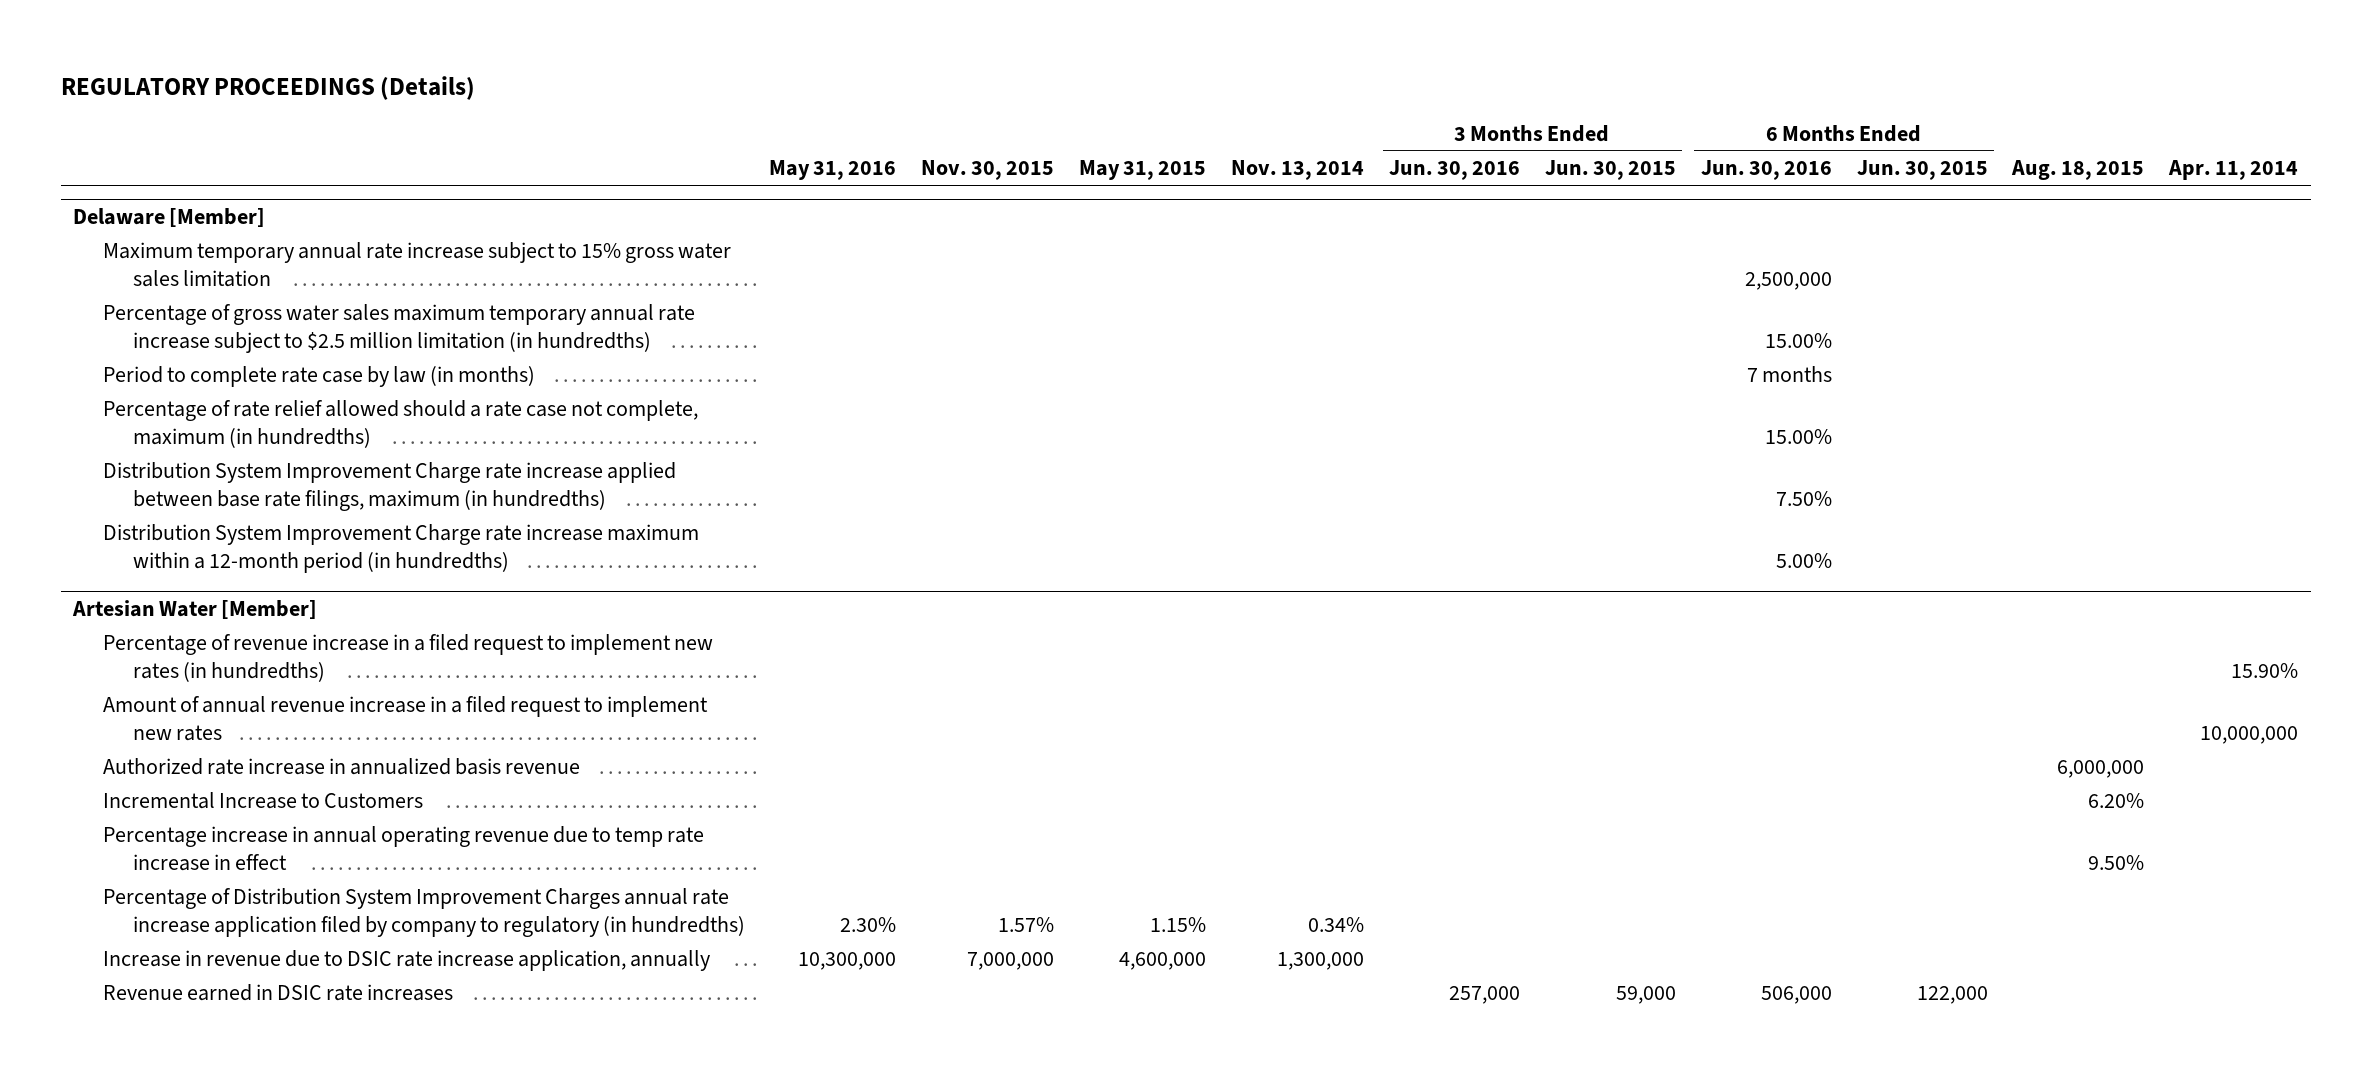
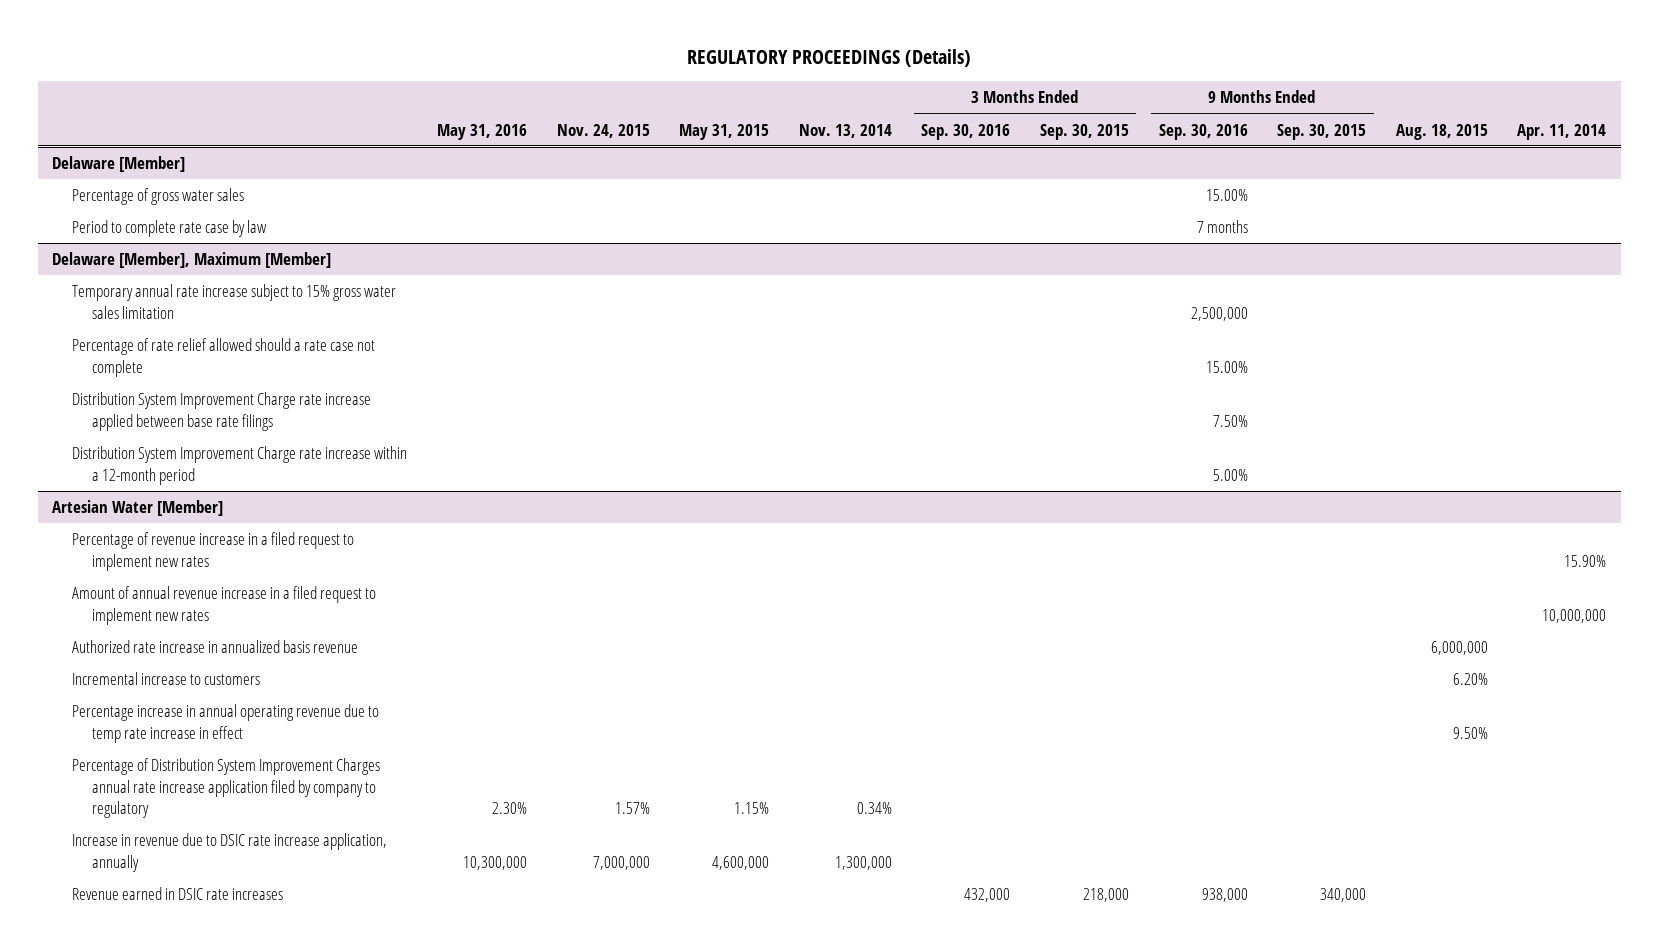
- | May 31, 2016 | Nov. 30, 2015 | May 31, 2015 | Nov. 13, 2014 | 3 Months Ended Jun. 30, 2016 | 3 Months Ended Jun. 30, 2015 | 6 Months Ended Jun. 30, 2016 | 6 Months Ended Jun. 30, 2015 | Aug. 18, 2015 | Apr. 11, 2014
+ | May 31, 2016 | Nov. 24, 2015 | May 31, 2015 | Nov. 13, 2014 | 3 Months Ended Sep. 30, 2016 | 3 Months Ended Sep. 30, 2015 | 9 Months Ended Sep. 30, 2016 | 9 Months Ended Sep. 30, 2015 | Aug. 18, 2015 | Apr. 11, 2014
@ Delaware [Member]
- Maximum temporary annual rate increase subject to 15% gross water sales limitation | | | | | | | 2,500,000 | | |
- Percentage of gross water sales maximum temporary annual rate increase subject to $2.5 million limitation (in hundredths) | | | | | | | 15.00% | | |
- Period to complete rate case by law (in months) | | | | | | | 7 months | | |
- Percentage of rate relief allowed should a rate case not complete, maximum (in hundredths) | | | | | | | 15.00% | | |
- Distribution System Improvement Charge rate increase applied between base rate filings, maximum (in hundredths) | | | | | | | 7.50% | | |
- Distribution System Improvement Charge rate increase maximum within a 12-month period (in hundredths) | | | | | | | 5.00% | | |
+ Percentage of gross water sales | | | | | | | 15.00% | | |
+ Period to complete rate case by law | | | | | | | 7 months | | |
+ Delaware [Member], Maximum [Member]
+ Temporary annual rate increase subject to 15% gross water sales limitation | | | | | | | 2,500,000 | | |
+ Percentage of rate relief allowed should a rate case not complete | | | | | | | 15.00% | | |
+ Distribution System Improvement Charge rate increase applied between base rate filings | | | | | | | 7.50% | | |
+ Distribution System Improvement Charge rate increase within a 12-month period | | | | | | | 5.00% | | |
@ Artesian Water [Member]
- Percentage of revenue increase in a filed request to implement new rates (in hundredths) | | | | | | | | | | 15.90%
+ Percentage of revenue increase in a filed request to implement new rates | | | | | | | | | | 15.90%
- Incremental Increase to Customers | | | | | | | | | 6.20% |
+ Incremental increase to customers | | | | | | | | | 6.20% |
- Percentage of Distribution System Improvement Charges annual rate increase application filed by company to regulatory (in hundredths) | 2.30% | 1.57% | 1.15% | 0.34% | | | | | |
+ Percentage of Distribution System Improvement Charges annual rate increase application filed by company to regulatory | 2.30% | 1.57% | 1.15% | 0.34% | | | | | |

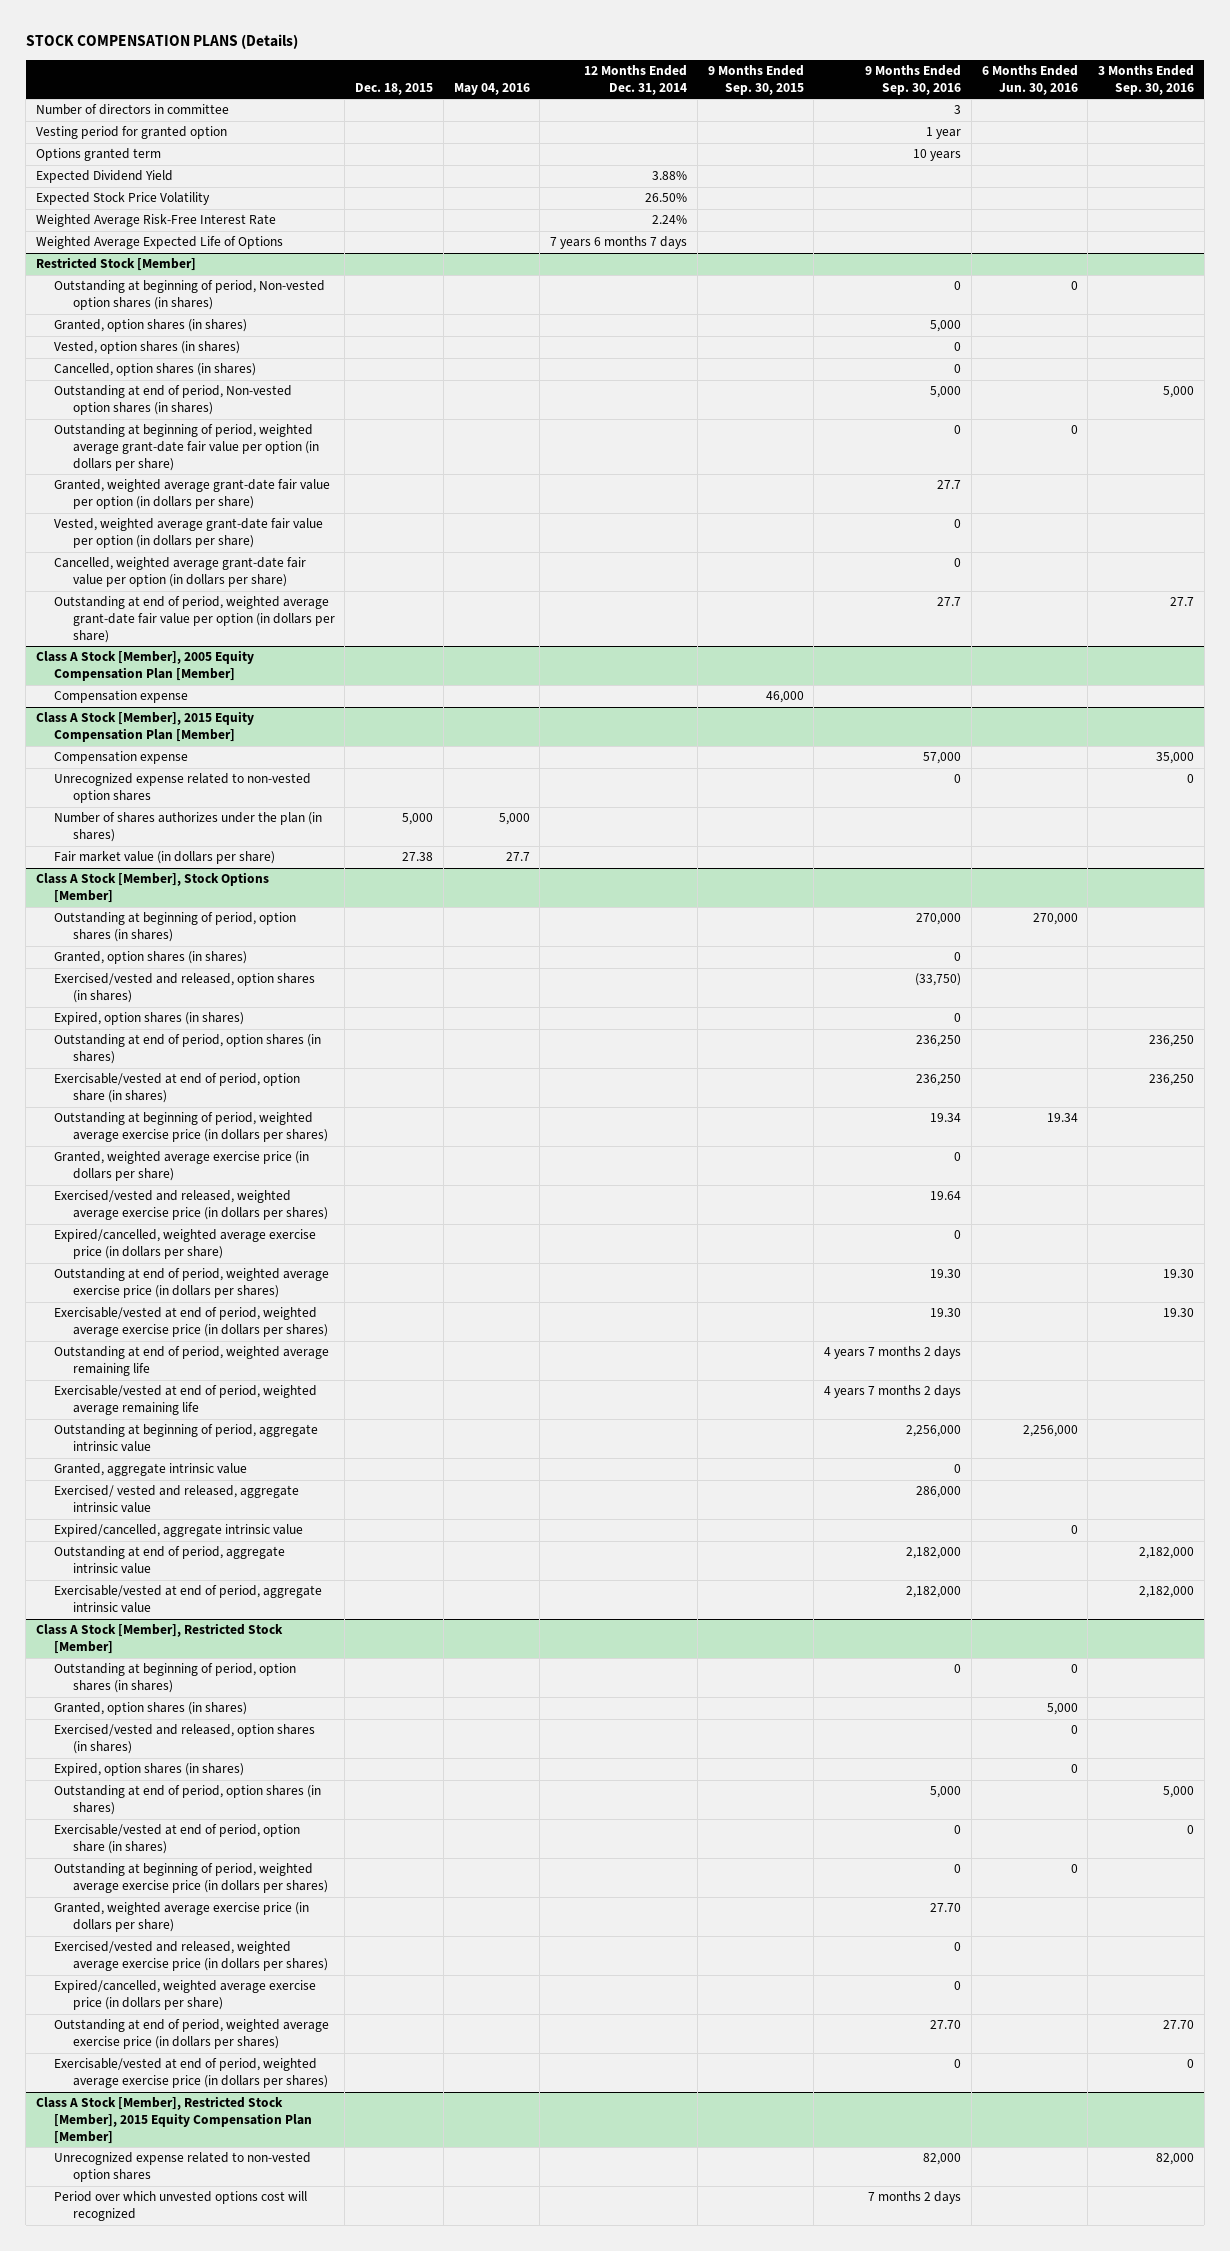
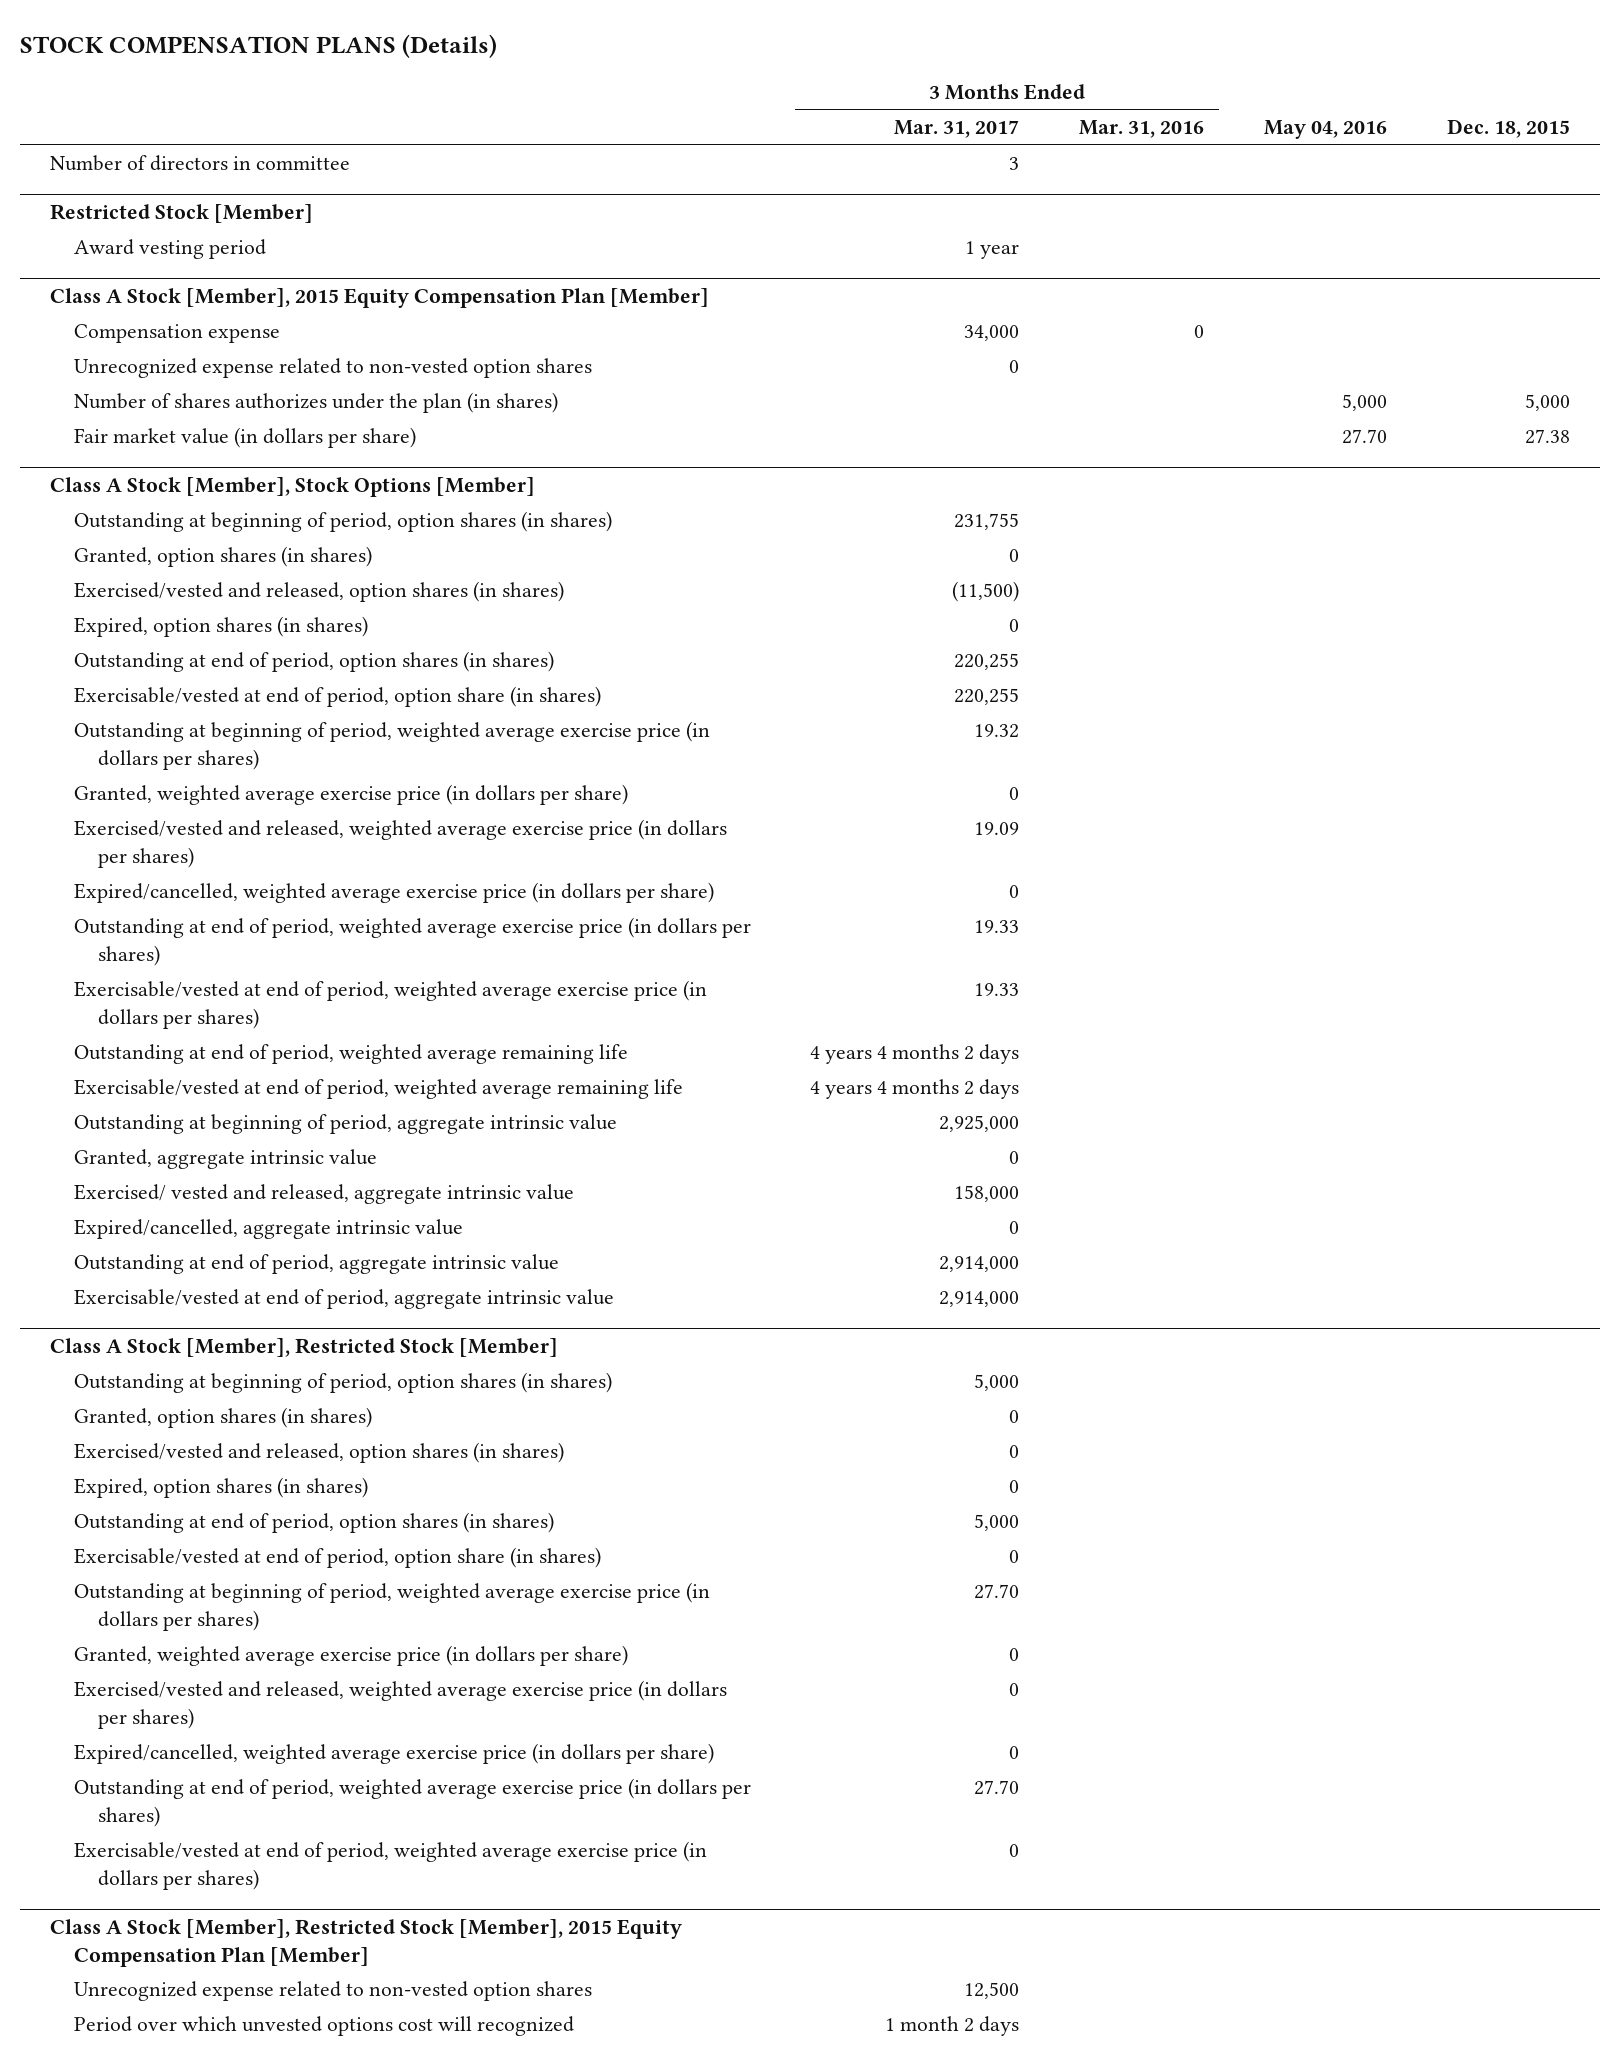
- | Dec. 18, 2015 | May 04, 2016 | 12 Months Ended Dec. 31, 2014 | 9 Months Ended Sep. 30, 2015 | 9 Months Ended Sep. 30, 2016 | 6 Months Ended Jun. 30, 2016 | 3 Months Ended Sep. 30, 2016
+ | 3 Months Ended Mar. 31, 2017 | 3 Months Ended Mar. 31, 2016 | May 04, 2016 | Dec. 18, 2015
- Vesting period for granted option | | | | | 1 year | |
- Options granted term | | | | | 10 years | |
- Expected Dividend Yield | | | 3.88% | | | |
- Expected Stock Price Volatility | | | 26.50% | | | |
- Weighted Average Risk-Free Interest Rate | | | 2.24% | | | |
- Weighted Average Expected Life of Options | | | 7 years 6 months 7 days | | | |
@ Restricted Stock [Member]
- Outstanding at beginning of period, Non-vested option shares (in shares) | | | | | 0 | 0 |
- Granted, option shares (in shares) | | | | | 5,000 | |
- Vested, option shares (in shares) | | | | | 0 | |
- Cancelled, option shares (in shares) | | | | | 0 | |
- Outstanding at end of period, Non-vested option shares (in shares) | | | | | 5,000 | | 5,000
- Outstanding at beginning of period, weighted average grant-date fair value per option (in dollars per share) | | | | | 0 | 0 |
- Granted, weighted average grant-date fair value per option (in dollars per share) | | | | | 27.7 | |
- Vested, weighted average grant-date fair value per option (in dollars per share) | | | | | 0 | |
- Cancelled, weighted average grant-date fair value per option (in dollars per share) | | | | | 0 | |
- Outstanding at end of period, weighted average grant-date fair value per option (in dollars per share) | | | | | 27.7 | | 27.7
- Class A Stock [Member], 2005 Equity Compensation Plan [Member]
- Compensation expense | | | | 46,000 | | |
@ Restricted Stock [Member]
+ Award vesting period | 1 year | | |
@ Class A Stock [Member], 2015 Equity Compensation Plan [Member]
- Fair market value (in dollars per share) | 27.38 | 27.7 | | | | |
+ Fair market value (in dollars per share) | | | 27.70 | 27.38

